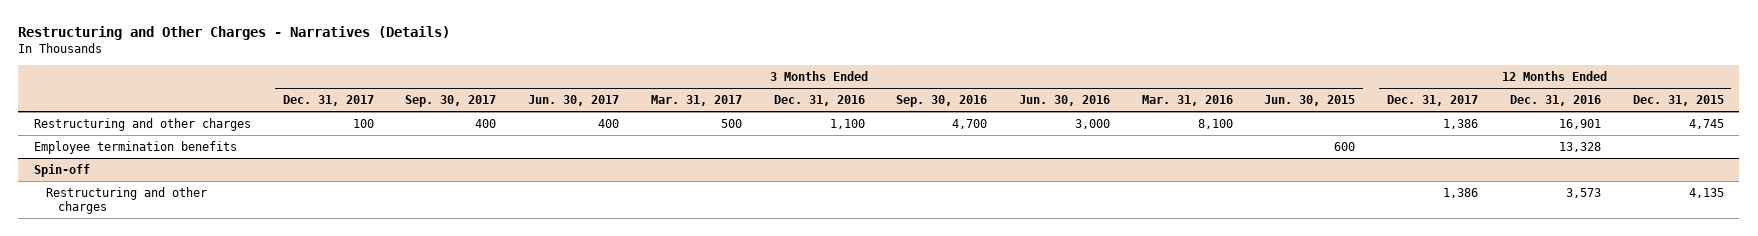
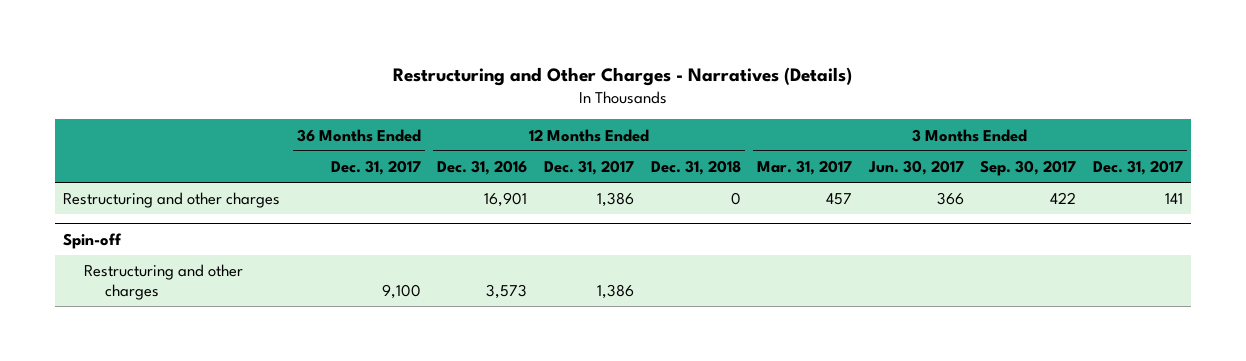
- | 3 Months Ended Dec. 31, 2017 | 3 Months Ended Sep. 30, 2017 | 3 Months Ended Jun. 30, 2017 | 3 Months Ended Mar. 31, 2017 | 3 Months Ended Dec. 31, 2016 | 3 Months Ended Sep. 30, 2016 | 3 Months Ended Jun. 30, 2016 | 3 Months Ended Mar. 31, 2016 | 3 Months Ended Jun. 30, 2015 | 12 Months Ended Dec. 31, 2017 | 12 Months Ended Dec. 31, 2016 | 12 Months Ended Dec. 31, 2015
+ | 36 Months Ended Dec. 31, 2017 | 12 Months Ended Dec. 31, 2016 | 12 Months Ended Dec. 31, 2017 | 12 Months Ended Dec. 31, 2018 | 3 Months Ended Mar. 31, 2017 | 3 Months Ended Jun. 30, 2017 | 3 Months Ended Sep. 30, 2017 | 3 Months Ended Dec. 31, 2017
- Restructuring and other charges | 100 | 400 | 400 | 500 | 1,100 | 4,700 | 3,000 | 8,100 | | 1,386 | 16,901 | 4,745
- Employee termination benefits | | | | | | | | | 600 | | 13,328 |
+ Restructuring and other charges | | 16,901 | 1,386 | 0 | 457 | 366 | 422 | 141

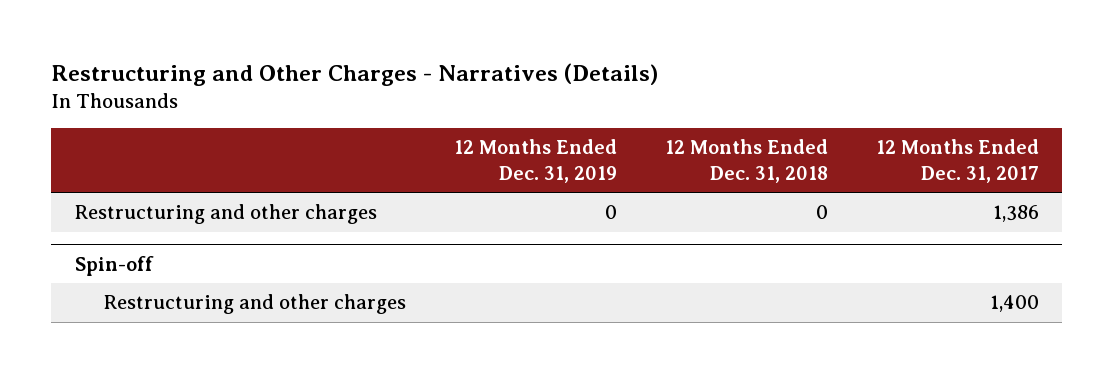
- | 36 Months Ended Dec. 31, 2017 | 12 Months Ended Dec. 31, 2016 | 12 Months Ended Dec. 31, 2017 | 12 Months Ended Dec. 31, 2018 | 3 Months Ended Mar. 31, 2017 | 3 Months Ended Jun. 30, 2017 | 3 Months Ended Sep. 30, 2017 | 3 Months Ended Dec. 31, 2017
+ | 12 Months Ended Dec. 31, 2019 | 12 Months Ended Dec. 31, 2018 | 12 Months Ended Dec. 31, 2017
@ Spin-off
- Restructuring and other charges | 9,100 | 3,573 | 1,386 | | | | |
+ Restructuring and other charges | | | 1,400

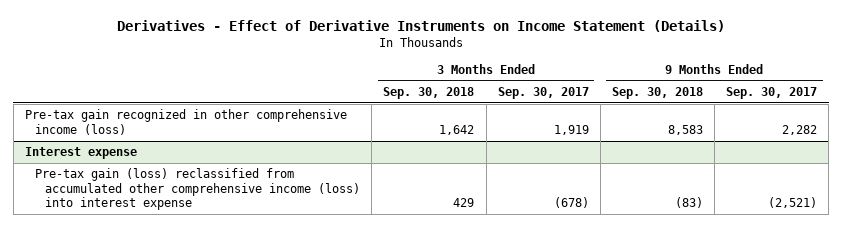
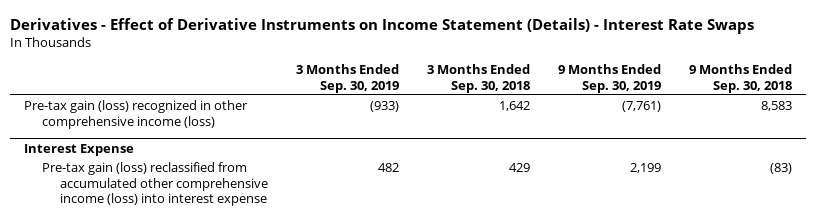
- Derivatives - Effect of Derivative Instruments on Income Statement (Details)
+ Derivatives - Effect of Derivative Instruments on Income Statement (Details) - Interest Rate Swaps
- | 3 Months Ended Sep. 30, 2018 | 3 Months Ended Sep. 30, 2017 | 9 Months Ended Sep. 30, 2018 | 9 Months Ended Sep. 30, 2017
+ | 3 Months Ended Sep. 30, 2019 | 3 Months Ended Sep. 30, 2018 | 9 Months Ended Sep. 30, 2019 | 9 Months Ended Sep. 30, 2018
- Pre-tax gain recognized in other comprehensive income (loss) | 1,642 | 1,919 | 8,583 | 2,282
- Interest expense
+ Pre-tax gain (loss) recognized in other comprehensive income (loss) | (933) | 1,642 | (7,761) | 8,583
+ Interest Expense

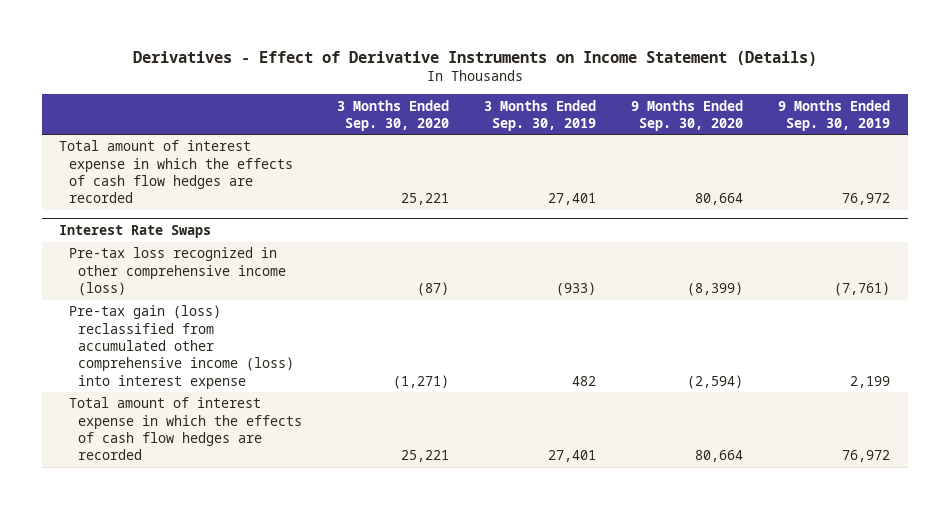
- Derivatives - Effect of Derivative Instruments on Income Statement (Details) - Interest Rate Swaps
+ Derivatives - Effect of Derivative Instruments on Income Statement (Details)
- | 3 Months Ended Sep. 30, 2019 | 3 Months Ended Sep. 30, 2018 | 9 Months Ended Sep. 30, 2019 | 9 Months Ended Sep. 30, 2018
+ | 3 Months Ended Sep. 30, 2020 | 3 Months Ended Sep. 30, 2019 | 9 Months Ended Sep. 30, 2020 | 9 Months Ended Sep. 30, 2019
- Pre-tax gain (loss) recognized in other comprehensive income (loss) | (933) | 1,642 | (7,761) | 8,583
- Interest Expense
+ Total amount of interest expense in which the effects of cash flow hedges are recorded | 25,221 | 27,401 | 80,664 | 76,972
+ Interest Rate Swaps
+ Pre-tax loss recognized in other comprehensive income (loss) | (87) | (933) | (8,399) | (7,761)
+ Total amount of interest expense in which the effects of cash flow hedges are recorded | 25,221 | 27,401 | 80,664 | 76,972

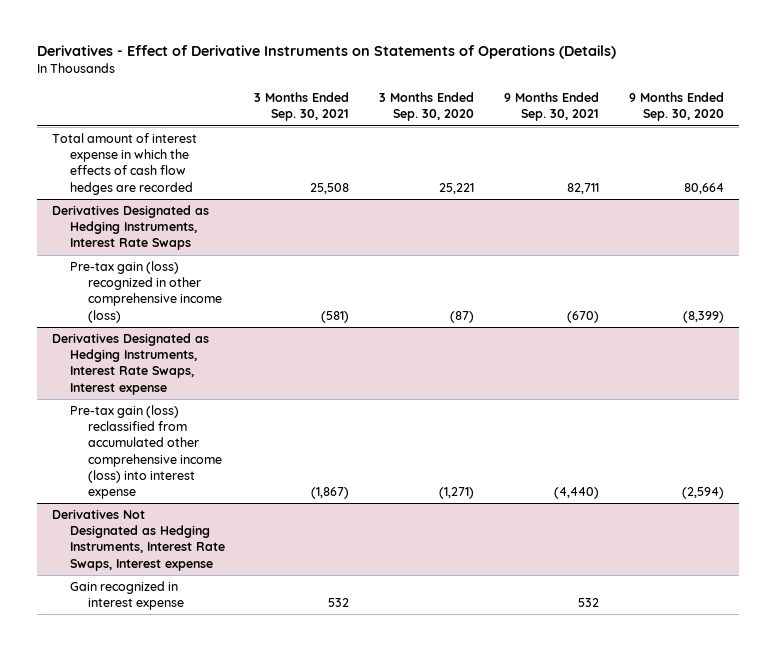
- Derivatives - Effect of Derivative Instruments on Income Statement (Details)
+ Derivatives - Effect of Derivative Instruments on Statements of Operations (Details)
- | 3 Months Ended Sep. 30, 2020 | 3 Months Ended Sep. 30, 2019 | 9 Months Ended Sep. 30, 2020 | 9 Months Ended Sep. 30, 2019
+ | 3 Months Ended Sep. 30, 2021 | 3 Months Ended Sep. 30, 2020 | 9 Months Ended Sep. 30, 2021 | 9 Months Ended Sep. 30, 2020
- Interest Rate Swaps
- Pre-tax loss recognized in other comprehensive income (loss) | (87) | (933) | (8,399) | (7,761)
+ Derivatives Designated as Hedging Instruments, Interest Rate Swaps
+ Pre-tax gain (loss) recognized in other comprehensive income (loss) | (581) | (87) | (670) | (8,399)
+ Derivatives Designated as Hedging Instruments, Interest Rate Swaps, Interest expense
- Total amount of interest expense in which the effects of cash flow hedges are recorded | 25,221 | 27,401 | 80,664 | 76,972
+ Derivatives Not Designated as Hedging Instruments, Interest Rate Swaps, Interest expense
+ Gain recognized in interest expense | 532 | | 532 |

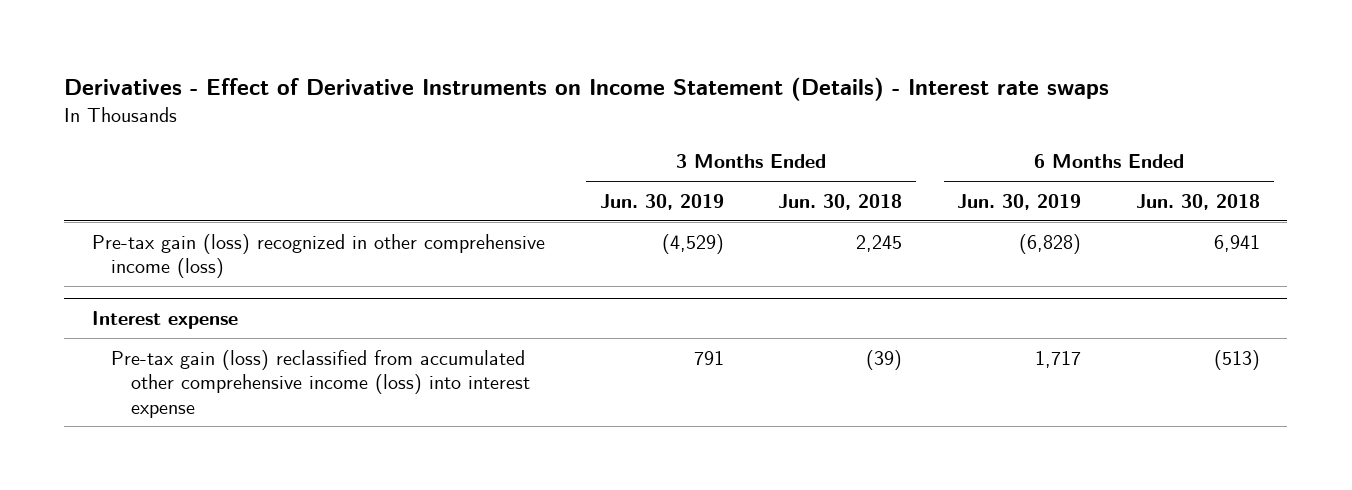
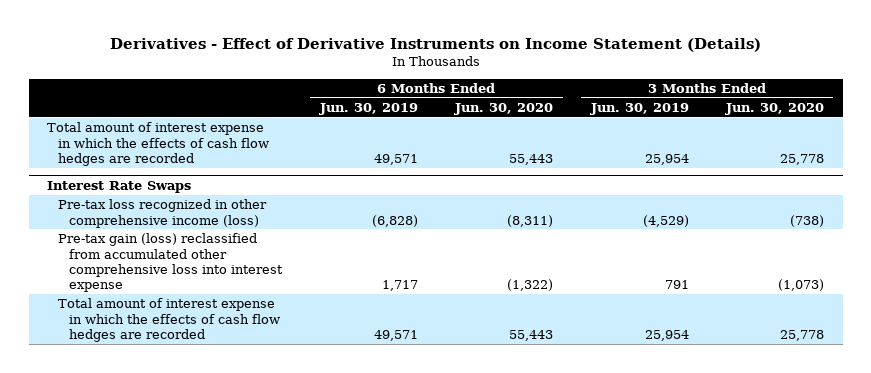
- Derivatives - Effect of Derivative Instruments on Income Statement (Details) - Interest rate swaps
+ Derivatives - Effect of Derivative Instruments on Income Statement (Details)
- | 3 Months Ended Jun. 30, 2019 | 3 Months Ended Jun. 30, 2018 | 6 Months Ended Jun. 30, 2019 | 6 Months Ended Jun. 30, 2018
+ | 6 Months Ended Jun. 30, 2019 | 6 Months Ended Jun. 30, 2020 | 3 Months Ended Jun. 30, 2019 | 3 Months Ended Jun. 30, 2020
- Pre-tax gain (loss) recognized in other comprehensive income (loss) | (4,529) | 2,245 | (6,828) | 6,941
- Interest expense
- Pre-tax gain (loss) reclassified from accumulated other comprehensive income (loss) into interest expense | 791 | (39) | 1,717 | (513)
+ Total amount of interest expense in which the effects of cash flow hedges are recorded | 49,571 | 55,443 | 25,954 | 25,778
+ Interest Rate Swaps
+ Pre-tax loss recognized in other comprehensive income (loss) | (6,828) | (8,311) | (4,529) | (738)
+ Pre-tax gain (loss) reclassified from accumulated other comprehensive loss into interest expense | 1,717 | (1,322) | 791 | (1,073)
+ Total amount of interest expense in which the effects of cash flow hedges are recorded | 49,571 | 55,443 | 25,954 | 25,778

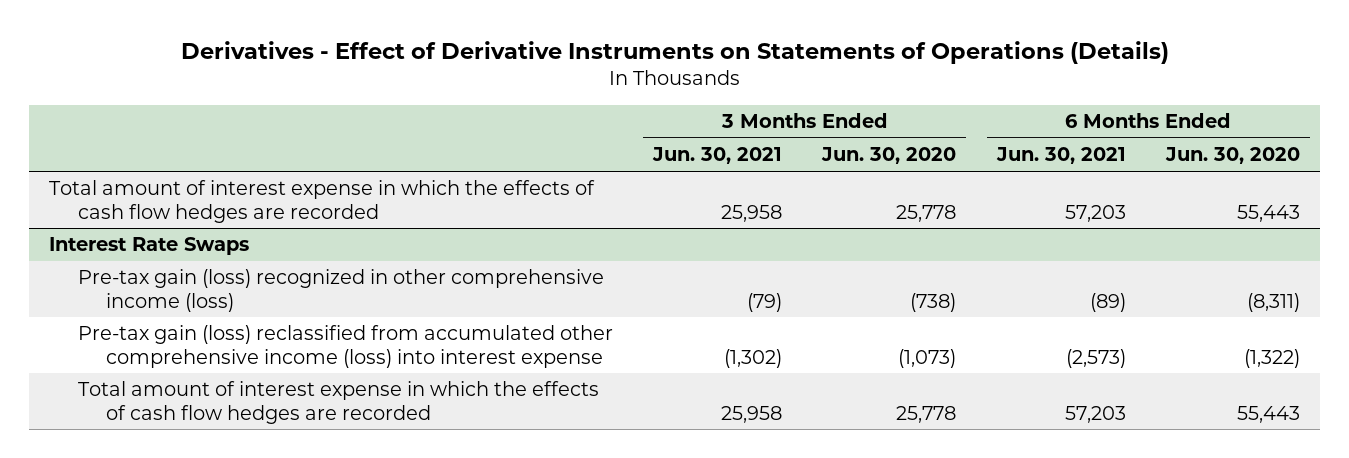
- Derivatives - Effect of Derivative Instruments on Income Statement (Details)
+ Derivatives - Effect of Derivative Instruments on Statements of Operations (Details)
- | 6 Months Ended Jun. 30, 2019 | 6 Months Ended Jun. 30, 2020 | 3 Months Ended Jun. 30, 2019 | 3 Months Ended Jun. 30, 2020
+ | 3 Months Ended Jun. 30, 2021 | 3 Months Ended Jun. 30, 2020 | 6 Months Ended Jun. 30, 2021 | 6 Months Ended Jun. 30, 2020
@ Interest Rate Swaps
- Pre-tax loss recognized in other comprehensive income (loss) | (6,828) | (8,311) | (4,529) | (738)
- Pre-tax gain (loss) reclassified from accumulated other comprehensive loss into interest expense | 1,717 | (1,322) | 791 | (1,073)
+ Pre-tax gain (loss) recognized in other comprehensive income (loss) | (79) | (738) | (89) | (8,311)
+ Pre-tax gain (loss) reclassified from accumulated other comprehensive income (loss) into interest expense | (1,302) | (1,073) | (2,573) | (1,322)

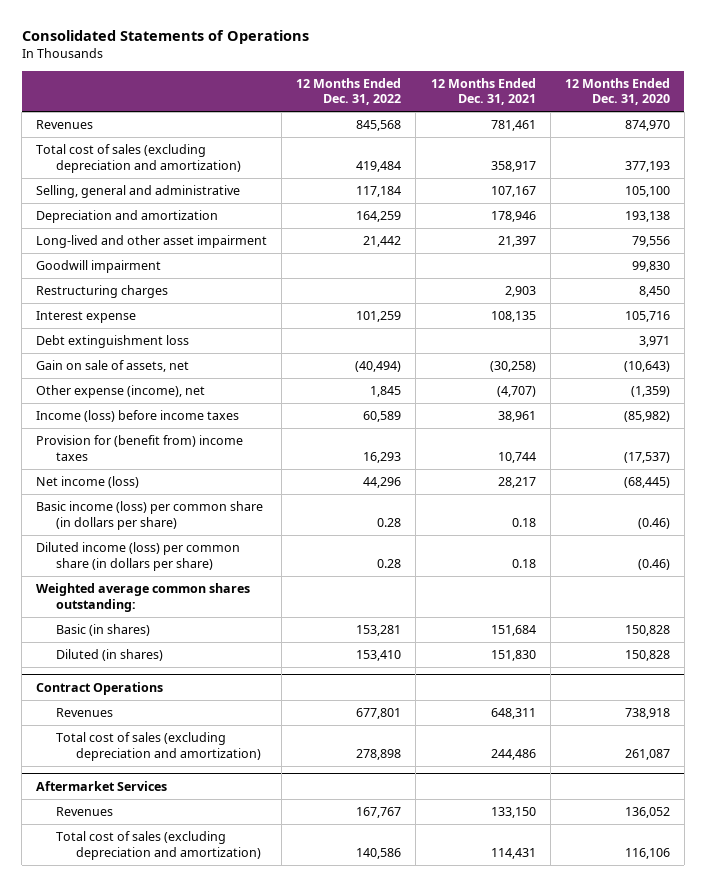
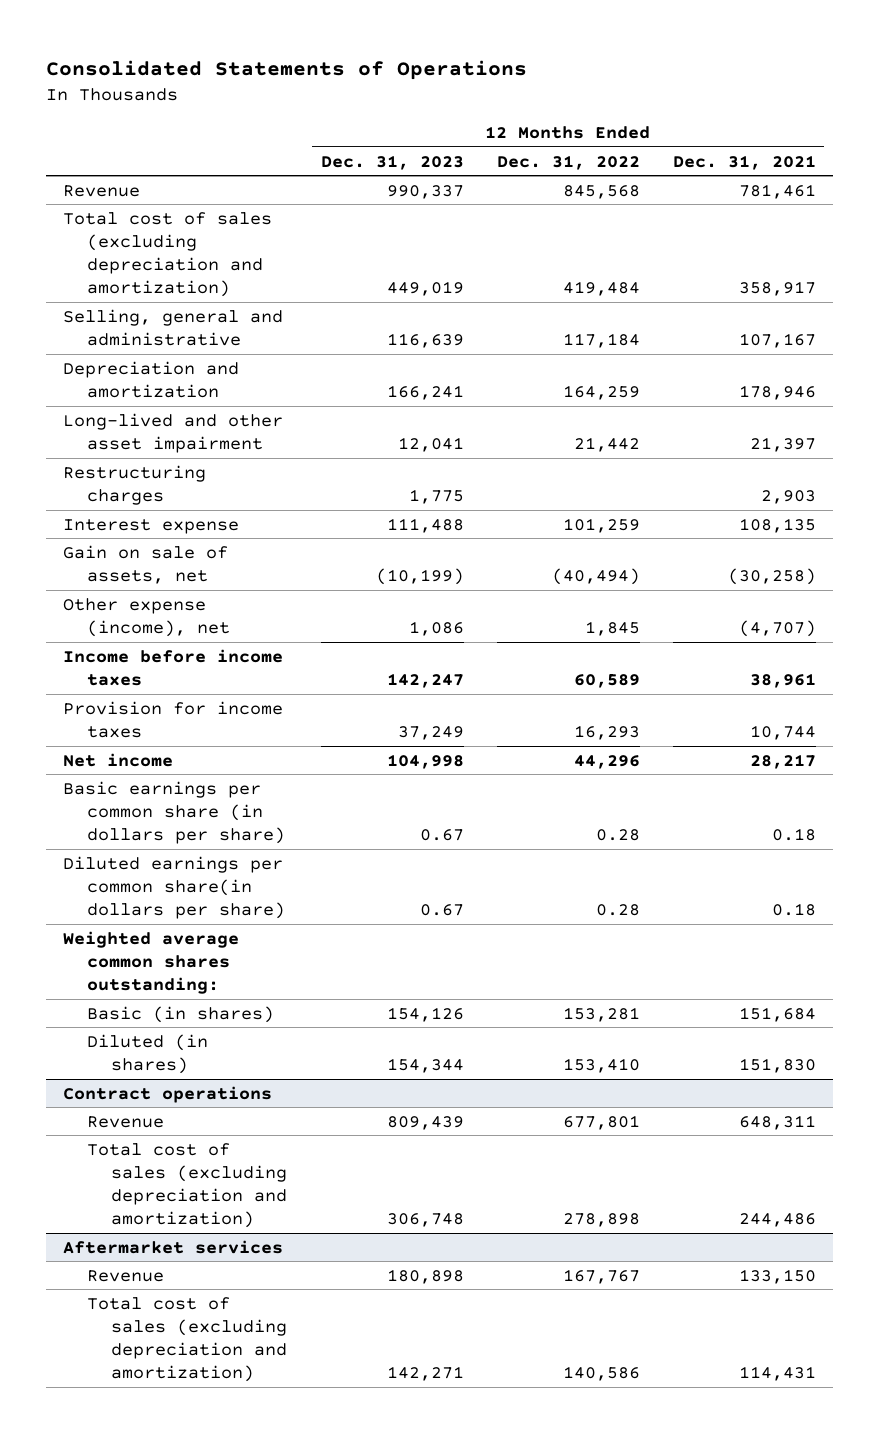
- | 12 Months Ended Dec. 31, 2022 | 12 Months Ended Dec. 31, 2021 | 12 Months Ended Dec. 31, 2020
+ | 12 Months Ended Dec. 31, 2023 | 12 Months Ended Dec. 31, 2022 | 12 Months Ended Dec. 31, 2021
- Revenues | 845,568 | 781,461 | 874,970
+ Revenue | 990,337 | 845,568 | 781,461
- Goodwill impairment | | | 99,830
- Debt extinguishment loss | | | 3,971
- Income (loss) before income taxes | 60,589 | 38,961 | (85,982)
- Provision for (benefit from) income taxes | 16,293 | 10,744 | (17,537)
- Net income (loss) | 44,296 | 28,217 | (68,445)
- Basic income (loss) per common share (in dollars per share) | 0.28 | 0.18 | (0.46)
- Diluted income (loss) per common share (in dollars per share) | 0.28 | 0.18 | (0.46)
+ Income before income taxes | 142,247 | 60,589 | 38,961
+ Provision for income taxes | 37,249 | 16,293 | 10,744
+ Net income | 104,998 | 44,296 | 28,217
+ Basic earnings per common share (in dollars per share) | 0.67 | 0.28 | 0.18
+ Diluted earnings per common share(in dollars per share) | 0.67 | 0.28 | 0.18
- Contract Operations
- Revenues | 677,801 | 648,311 | 738,918
+ Contract operations
+ Revenue | 809,439 | 677,801 | 648,311
- Aftermarket Services
- Revenues | 167,767 | 133,150 | 136,052
+ Aftermarket services
+ Revenue | 180,898 | 167,767 | 133,150

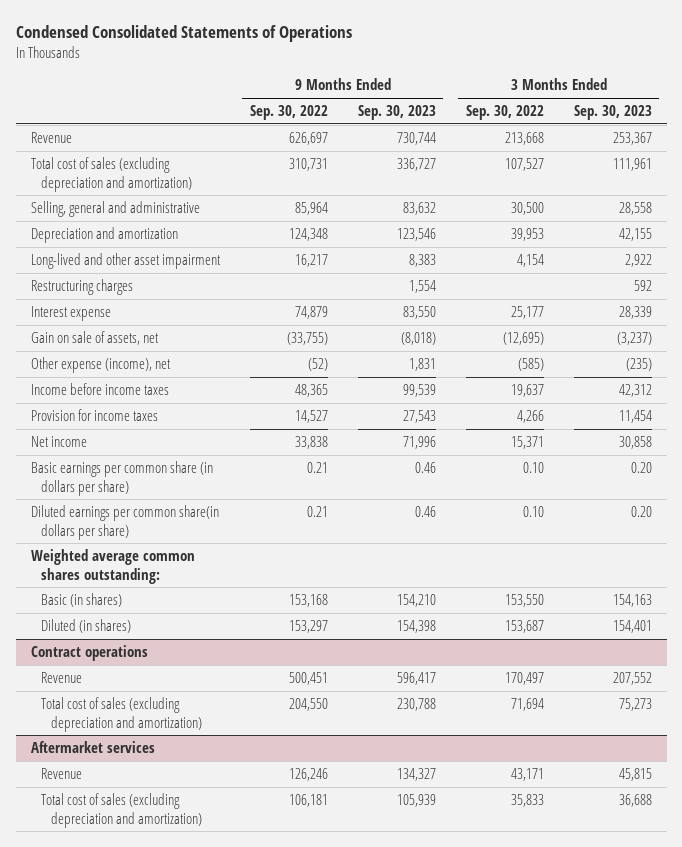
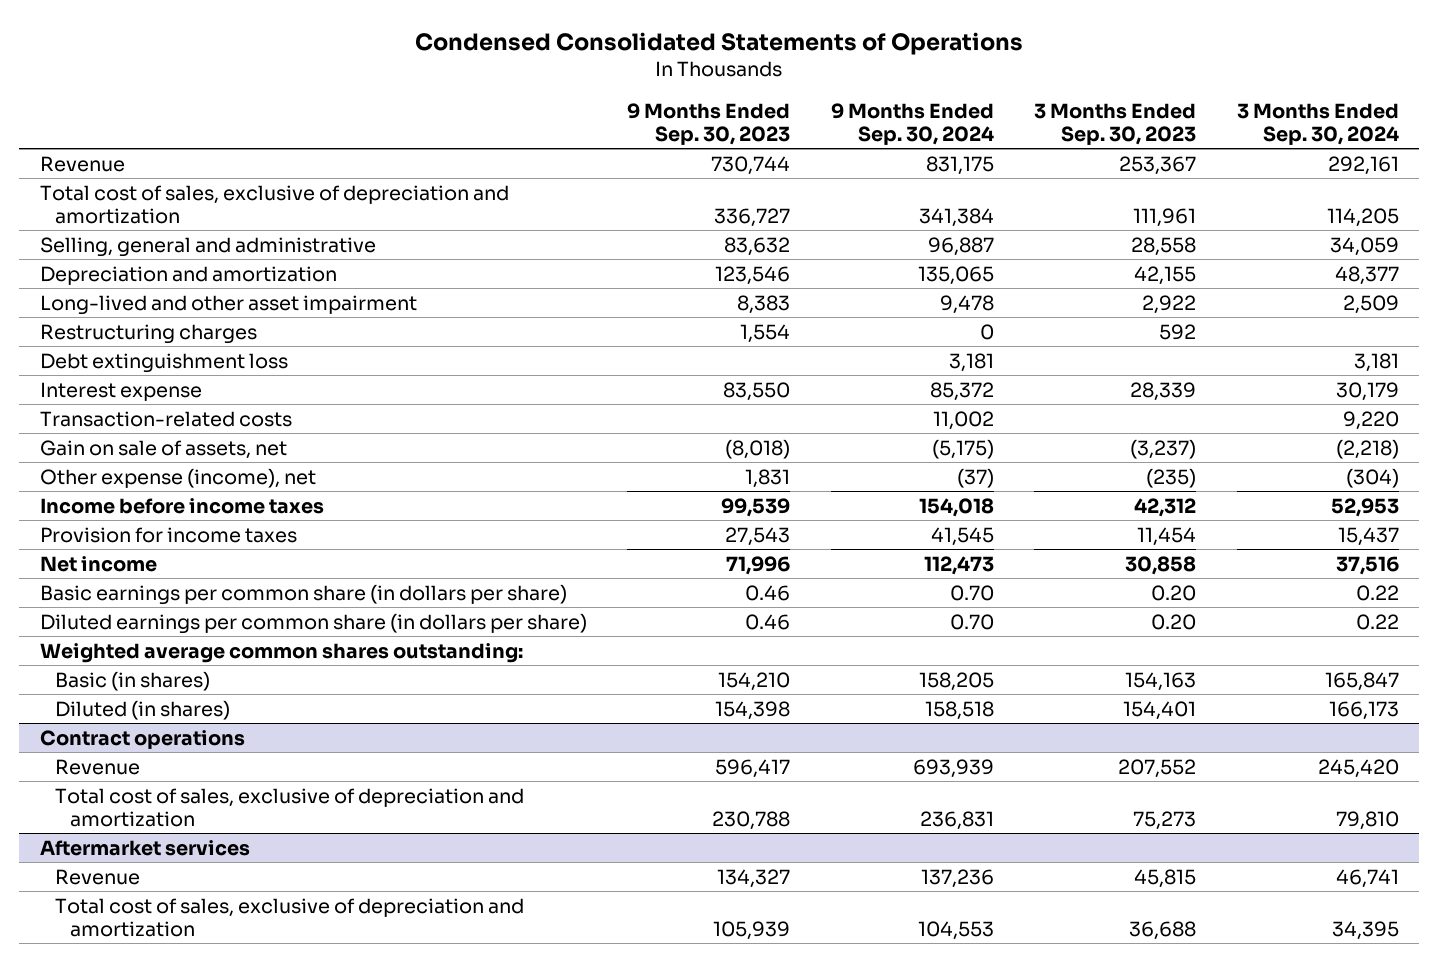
- | 9 Months Ended Sep. 30, 2022 | 9 Months Ended Sep. 30, 2023 | 3 Months Ended Sep. 30, 2022 | 3 Months Ended Sep. 30, 2023
+ | 9 Months Ended Sep. 30, 2023 | 9 Months Ended Sep. 30, 2024 | 3 Months Ended Sep. 30, 2023 | 3 Months Ended Sep. 30, 2024
- Total cost of sales (excluding depreciation and amortization) | 310,731 | 336,727 | 107,527 | 111,961
+ Total cost of sales, exclusive of depreciation and amortization | 336,727 | 341,384 | 111,961 | 114,205
+ Debt extinguishment loss | | 3,181 | | 3,181
+ Transaction-related costs | | 11,002 | | 9,220
- Diluted earnings per common share(in dollars per share) | 0.21 | 0.46 | 0.10 | 0.20
+ Diluted earnings per common share (in dollars per share) | 0.46 | 0.70 | 0.20 | 0.22
@ Contract operations
- Total cost of sales (excluding depreciation and amortization) | 204,550 | 230,788 | 71,694 | 75,273
+ Total cost of sales, exclusive of depreciation and amortization | 230,788 | 236,831 | 75,273 | 79,810
@ Aftermarket services
- Total cost of sales (excluding depreciation and amortization) | 106,181 | 105,939 | 35,833 | 36,688
+ Total cost of sales, exclusive of depreciation and amortization | 105,939 | 104,553 | 36,688 | 34,395

